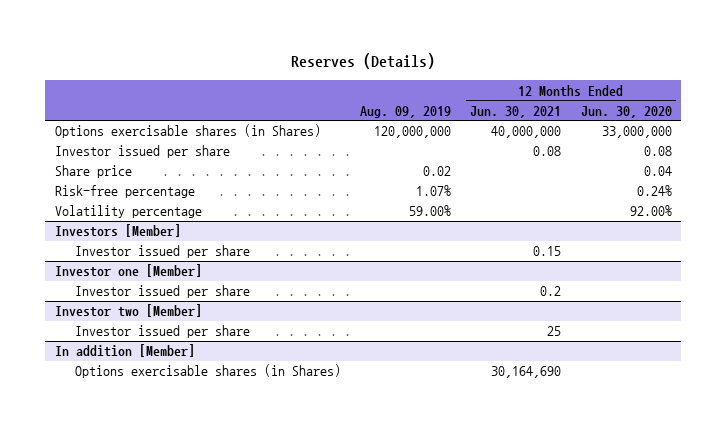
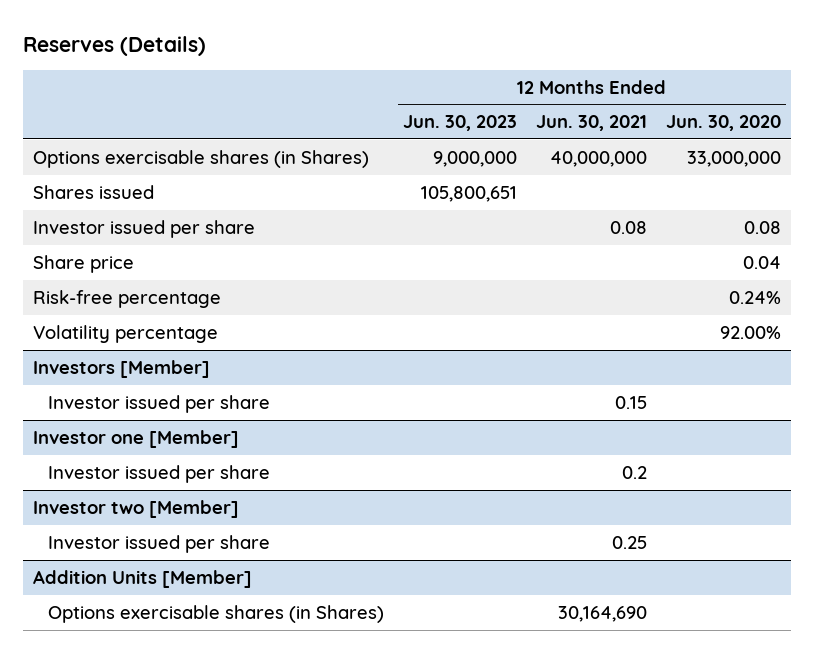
- | Aug. 09, 2019 | 12 Months Ended Jun. 30, 2021 | 12 Months Ended Jun. 30, 2020
+ | 12 Months Ended Jun. 30, 2023 | 12 Months Ended Jun. 30, 2021 | 12 Months Ended Jun. 30, 2020
+ Shares issued | 105,800,651 | |
@ Investor two [Member]
- Investor issued per share | | 25 |
- In addition [Member]
@ Investor two [Member]
+ Investor issued per share | | 0.25 |
+ Addition Units [Member]

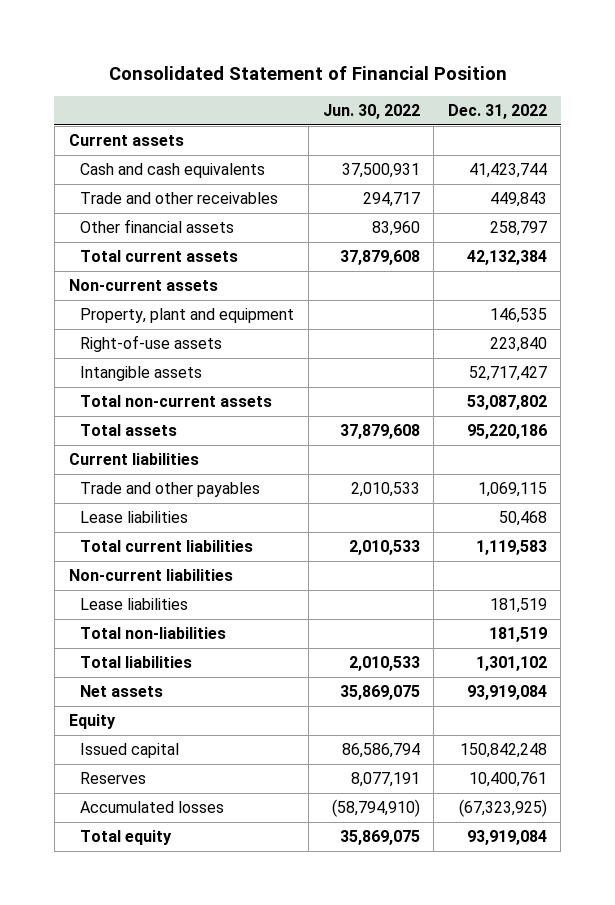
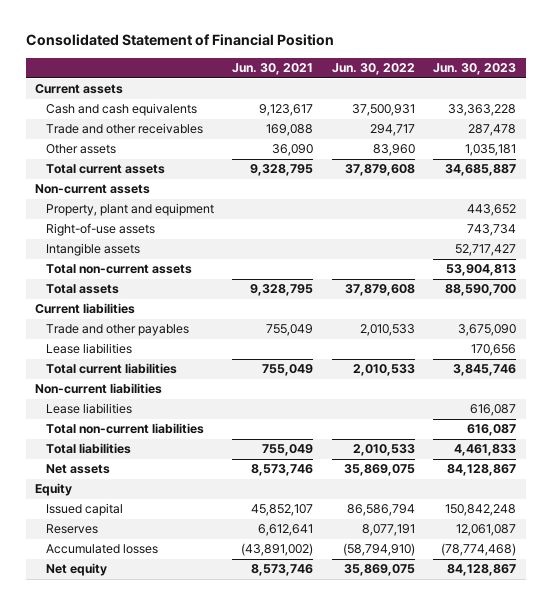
- | Jun. 30, 2022 | Dec. 31, 2022
+ | Jun. 30, 2021 | Jun. 30, 2022 | Jun. 30, 2023
- Other financial assets | 83,960 | 258,797
+ Other assets | 36,090 | 83,960 | 1,035,181
- Total non-liabilities | | 181,519
+ Total non-current liabilities | | | 616,087
- Total equity | 35,869,075 | 93,919,084
+ Net equity | 8,573,746 | 35,869,075 | 84,128,867

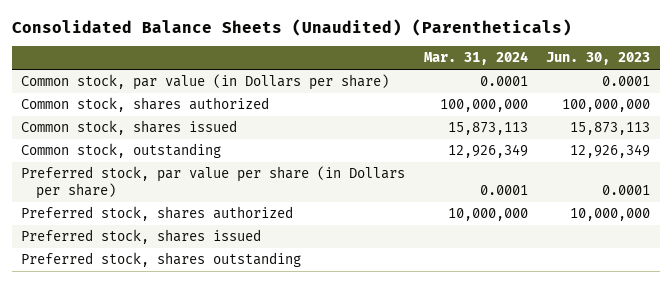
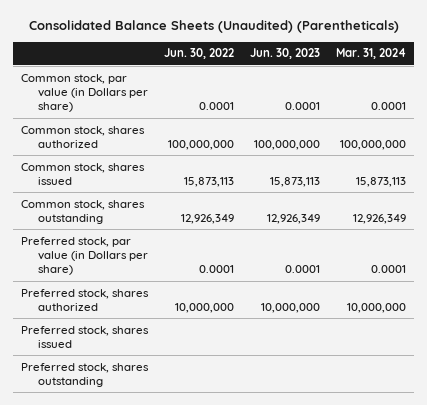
- | Mar. 31, 2024 | Jun. 30, 2023
+ | Jun. 30, 2022 | Jun. 30, 2023 | Mar. 31, 2024
- Common stock, outstanding | 12,926,349 | 12,926,349
- Preferred stock, par value per share (in Dollars per share) | 0.0001 | 0.0001
+ Common stock, shares outstanding | 12,926,349 | 12,926,349 | 12,926,349
+ Preferred stock, par value (in Dollars per share) | 0.0001 | 0.0001 | 0.0001

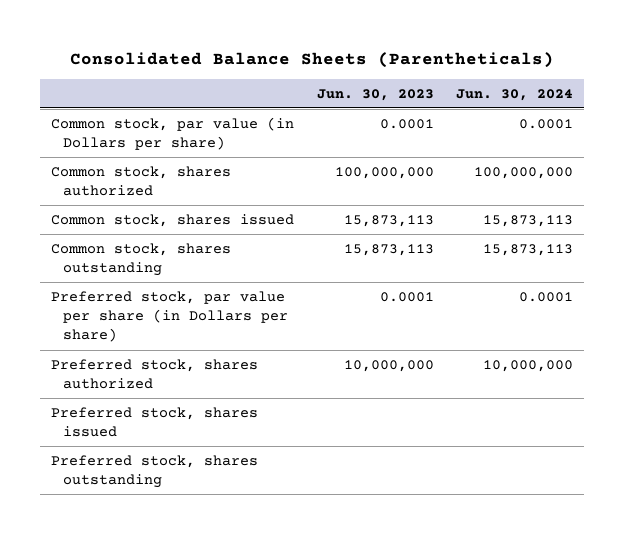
- Consolidated Balance Sheets (Unaudited) (Parentheticals)
+ Consolidated Balance Sheets (Parentheticals)
- | Jun. 30, 2022 | Jun. 30, 2023 | Mar. 31, 2024
+ | Jun. 30, 2023 | Jun. 30, 2024
- Common stock, shares outstanding | 12,926,349 | 12,926,349 | 12,926,349
- Preferred stock, par value (in Dollars per share) | 0.0001 | 0.0001 | 0.0001
+ Common stock, shares outstanding | 15,873,113 | 15,873,113
+ Preferred stock, par value per share (in Dollars per share) | 0.0001 | 0.0001

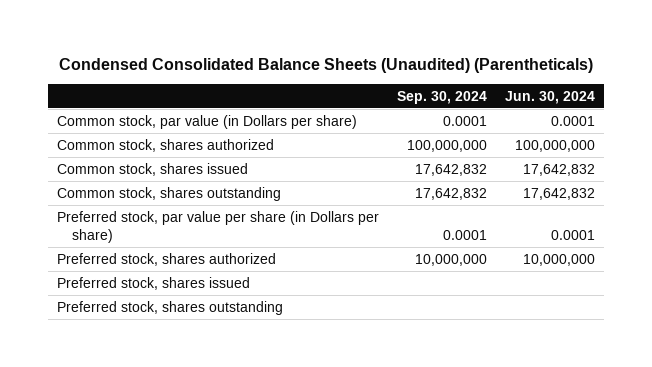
- Consolidated Balance Sheets (Parentheticals)
+ Condensed Consolidated Balance Sheets (Unaudited) (Parentheticals)
- | Jun. 30, 2023 | Jun. 30, 2024
+ | Sep. 30, 2024 | Jun. 30, 2024
- Common stock, shares issued | 15,873,113 | 15,873,113
- Common stock, shares outstanding | 15,873,113 | 15,873,113
+ Common stock, shares issued | 17,642,832 | 17,642,832
+ Common stock, shares outstanding | 17,642,832 | 17,642,832

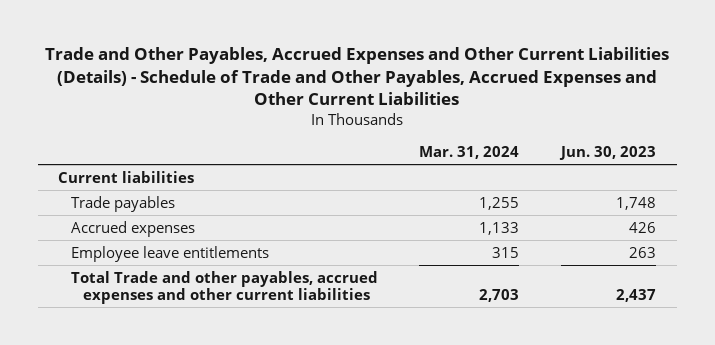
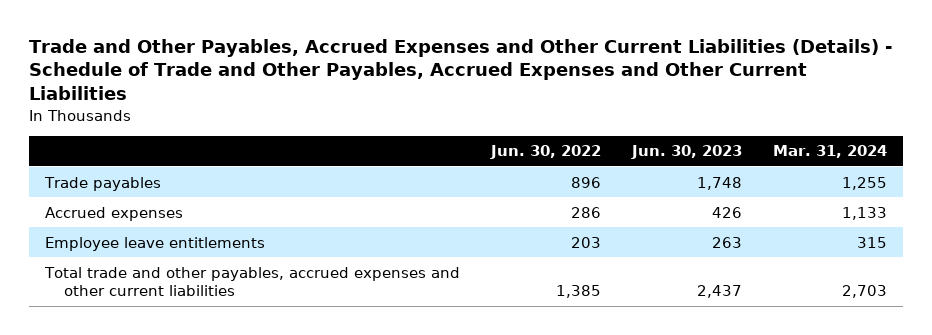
- | Mar. 31, 2024 | Jun. 30, 2023
+ | Jun. 30, 2022 | Jun. 30, 2023 | Mar. 31, 2024
- Current liabilities
- Total Trade and other payables, accrued expenses and other current liabilities | 2,703 | 2,437
+ Total trade and other payables, accrued expenses and other current liabilities | 1,385 | 2,437 | 2,703

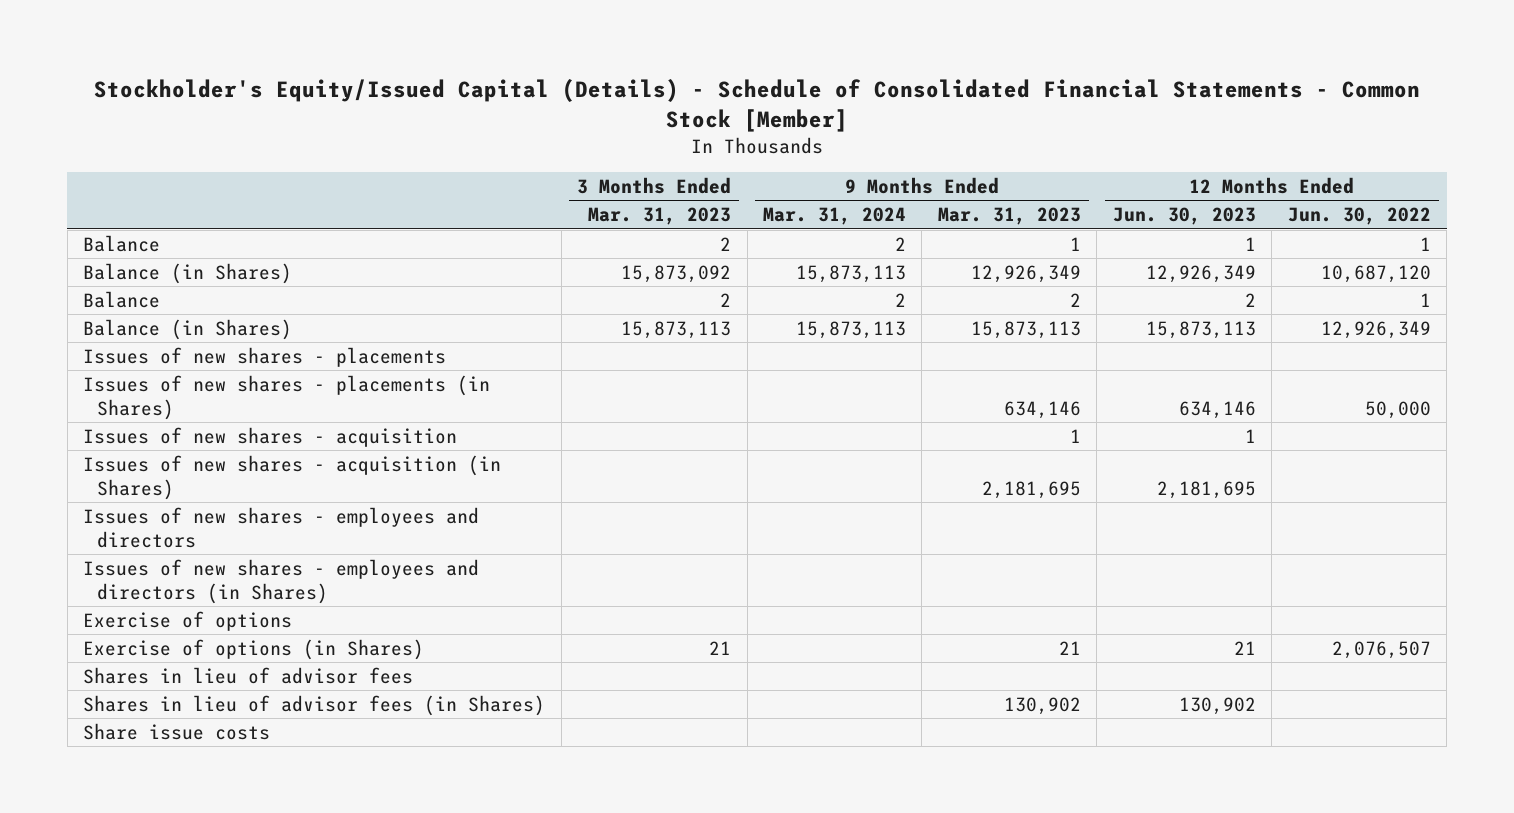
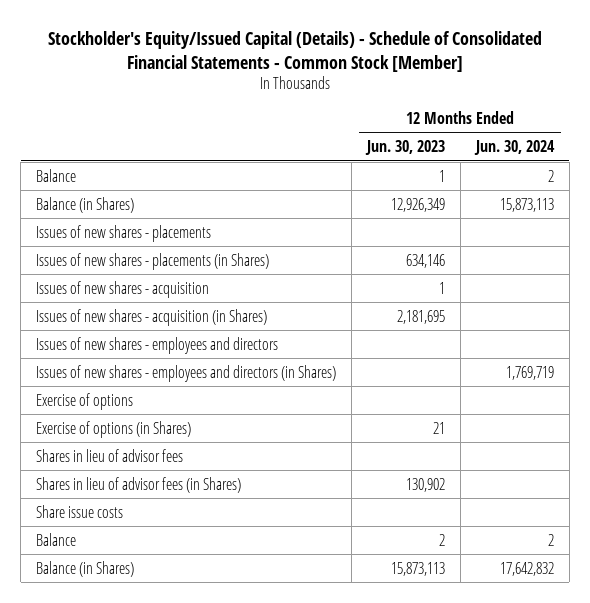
- | 3 Months Ended Mar. 31, 2023 | 9 Months Ended Mar. 31, 2024 | 9 Months Ended Mar. 31, 2023 | 12 Months Ended Jun. 30, 2023 | 12 Months Ended Jun. 30, 2022
+ | 12 Months Ended Jun. 30, 2023 | 12 Months Ended Jun. 30, 2024
moved down: Balance | 2 | 2
moved down: Balance (in Shares) | 15,873,113 | 17,642,832

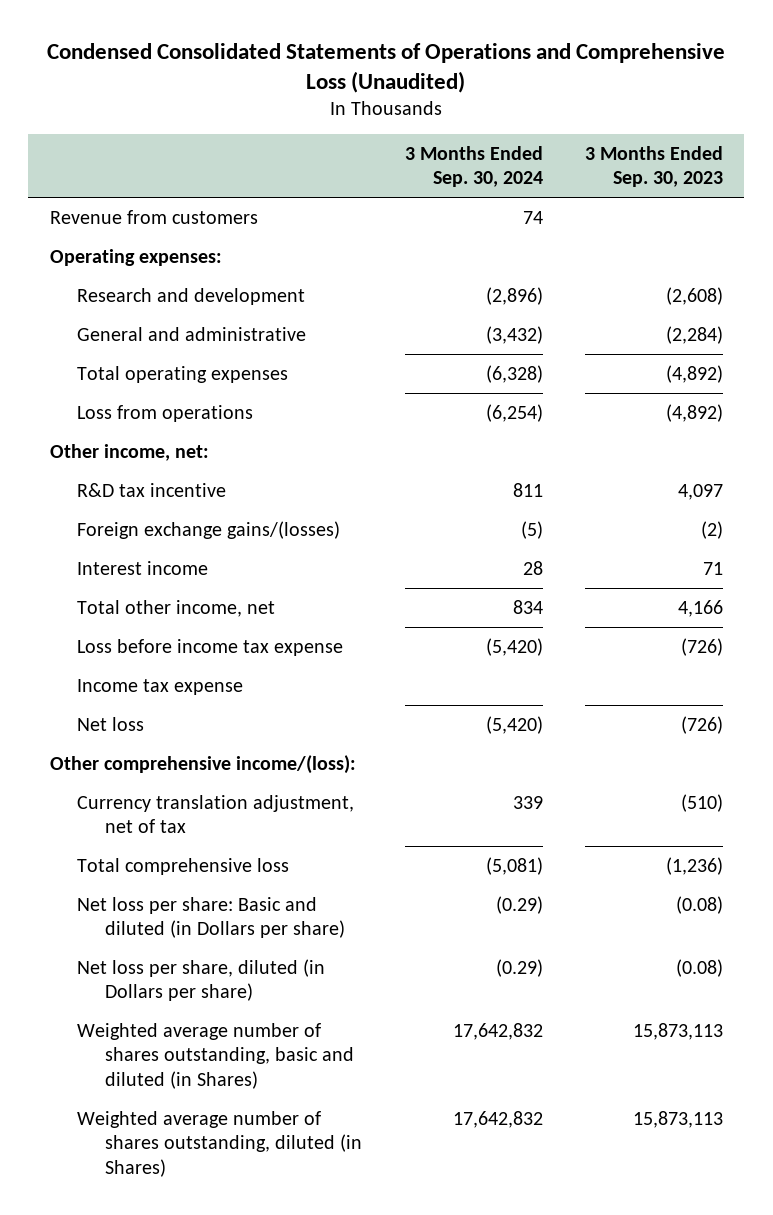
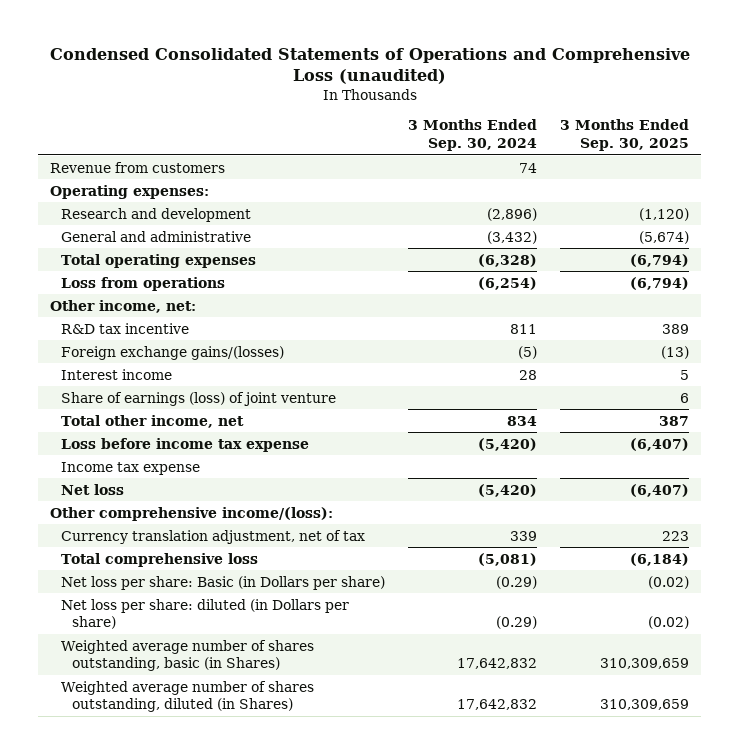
- Condensed Consolidated Statements of Operations and Comprehensive Loss (Unaudited)
+ Condensed Consolidated Statements of Operations and Comprehensive Loss (unaudited)
- | 3 Months Ended Sep. 30, 2024 | 3 Months Ended Sep. 30, 2023
+ | 3 Months Ended Sep. 30, 2024 | 3 Months Ended Sep. 30, 2025
+ Share of earnings (loss) of joint venture | | 6
- Net loss per share: Basic and diluted (in Dollars per share) | (0.29) | (0.08)
- Net loss per share, diluted (in Dollars per share) | (0.29) | (0.08)
- Weighted average number of shares outstanding, basic and diluted (in Shares) | 17,642,832 | 15,873,113
+ Net loss per share: Basic (in Dollars per share) | (0.29) | (0.02)
+ Net loss per share: diluted (in Dollars per share) | (0.29) | (0.02)
+ Weighted average number of shares outstanding, basic (in Shares) | 17,642,832 | 310,309,659

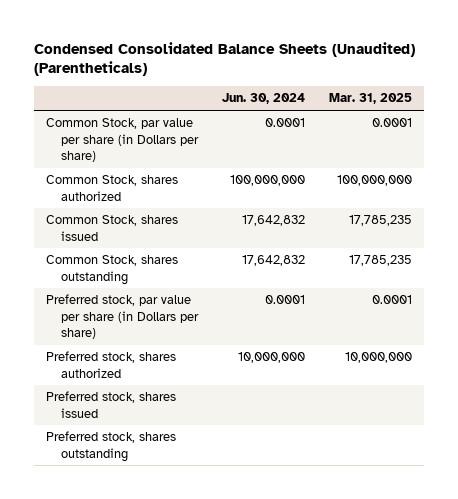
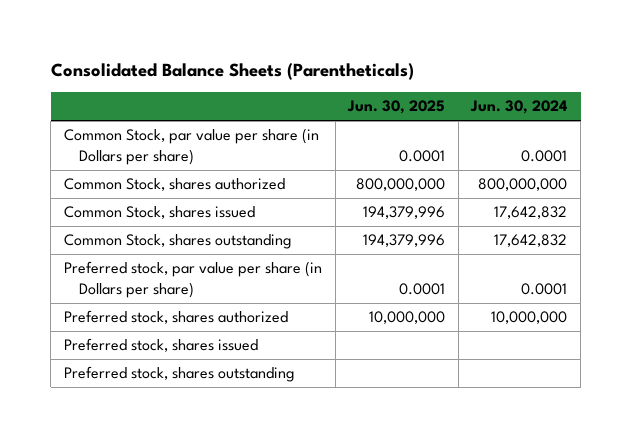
- Condensed Consolidated Balance Sheets (Unaudited) (Parentheticals)
+ Consolidated Balance Sheets (Parentheticals)
- | Jun. 30, 2024 | Mar. 31, 2025
+ | Jun. 30, 2025 | Jun. 30, 2024
- Common Stock, shares authorized | 100,000,000 | 100,000,000
+ Common Stock, shares authorized | 800,000,000 | 800,000,000

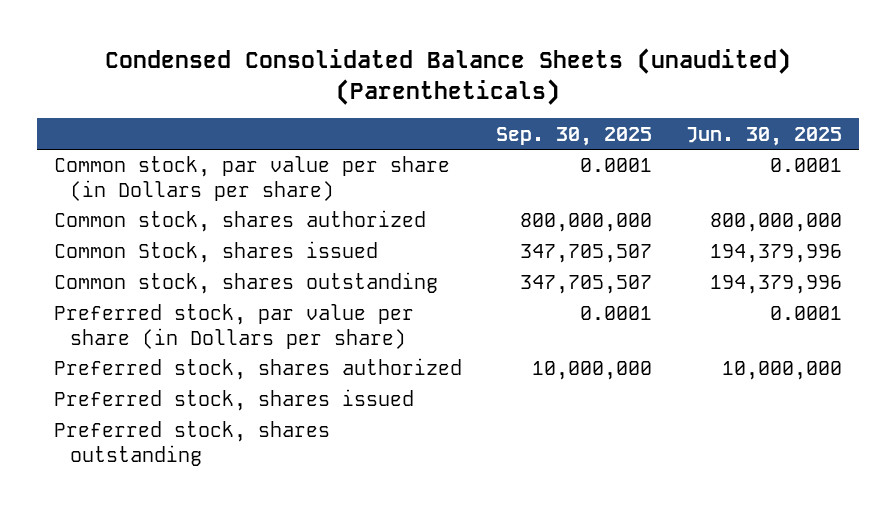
- Consolidated Balance Sheets (Parentheticals)
+ Condensed Consolidated Balance Sheets (unaudited) (Parentheticals)
- | Jun. 30, 2025 | Jun. 30, 2024
+ | Sep. 30, 2025 | Jun. 30, 2025
- Common Stock, par value per share (in Dollars per share) | 0.0001 | 0.0001
- Common Stock, shares authorized | 800,000,000 | 800,000,000
+ Common stock, par value per share (in Dollars per share) | 0.0001 | 0.0001
+ Common stock, shares authorized | 800,000,000 | 800,000,000
- Common Stock, shares outstanding | 194,379,996 | 17,642,832
+ Common stock, shares outstanding | 347,705,507 | 194,379,996

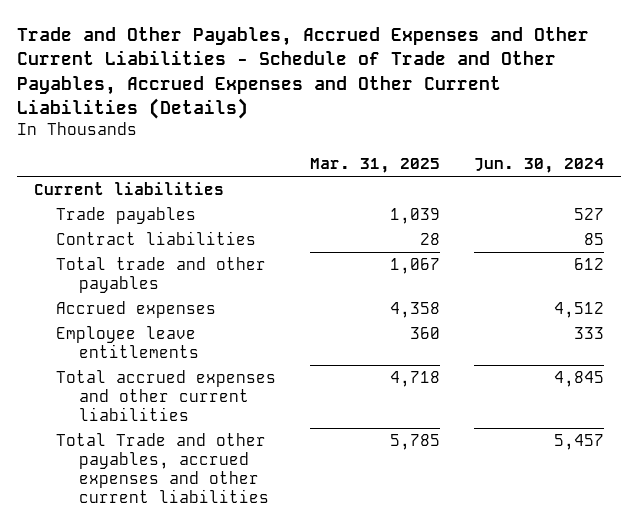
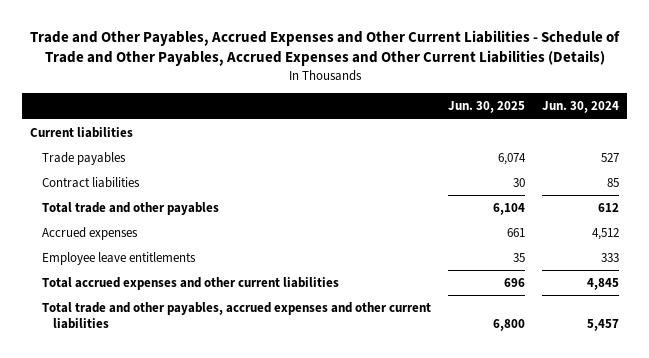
- | Mar. 31, 2025 | Jun. 30, 2024
+ | Jun. 30, 2025 | Jun. 30, 2024
- Total Trade and other payables, accrued expenses and other current liabilities | 5,785 | 5,457
+ Total trade and other payables, accrued expenses and other current liabilities | 6,800 | 5,457

